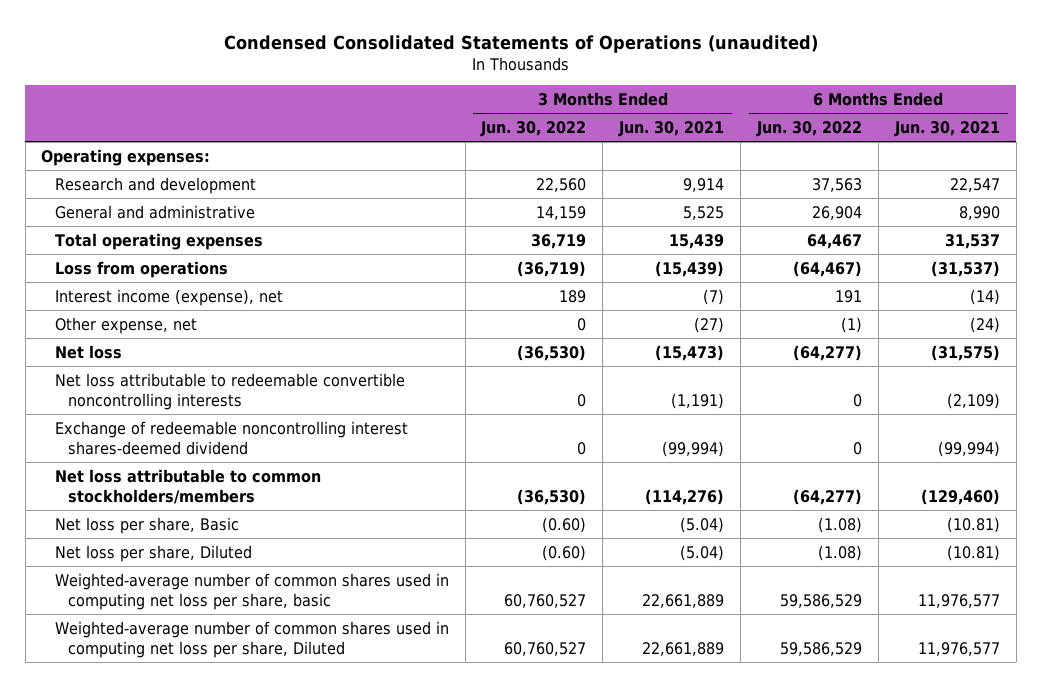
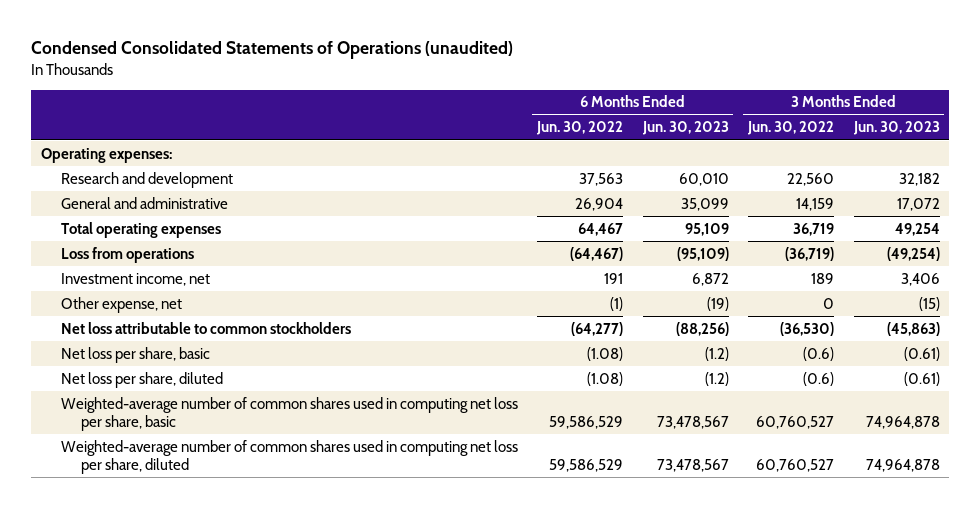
- | 3 Months Ended Jun. 30, 2022 | 3 Months Ended Jun. 30, 2021 | 6 Months Ended Jun. 30, 2022 | 6 Months Ended Jun. 30, 2021
+ | 6 Months Ended Jun. 30, 2022 | 6 Months Ended Jun. 30, 2023 | 3 Months Ended Jun. 30, 2022 | 3 Months Ended Jun. 30, 2023
- Interest income (expense), net | 189 | (7) | 191 | (14)
+ Investment income, net | 191 | 6,872 | 189 | 3,406
- Net loss | (36,530) | (15,473) | (64,277) | (31,575)
- Net loss attributable to redeemable convertible noncontrolling interests | 0 | (1,191) | 0 | (2,109)
- Exchange of redeemable noncontrolling interest shares-deemed dividend | 0 | (99,994) | 0 | (99,994)
- Net loss attributable to common stockholders/members | (36,530) | (114,276) | (64,277) | (129,460)
- Net loss per share, Basic | (0.60) | (5.04) | (1.08) | (10.81)
- Net loss per share, Diluted | (0.60) | (5.04) | (1.08) | (10.81)
+ Net loss attributable to common stockholders | (64,277) | (88,256) | (36,530) | (45,863)
+ Net loss per share, basic | (1.08) | (1.2) | (0.6) | (0.61)
+ Net loss per share, diluted | (1.08) | (1.2) | (0.6) | (0.61)
- Weighted-average number of common shares used in computing net loss per share, Diluted | 60,760,527 | 22,661,889 | 59,586,529 | 11,976,577
+ Weighted-average number of common shares used in computing net loss per share, diluted | 59,586,529 | 73,478,567 | 60,760,527 | 74,964,878

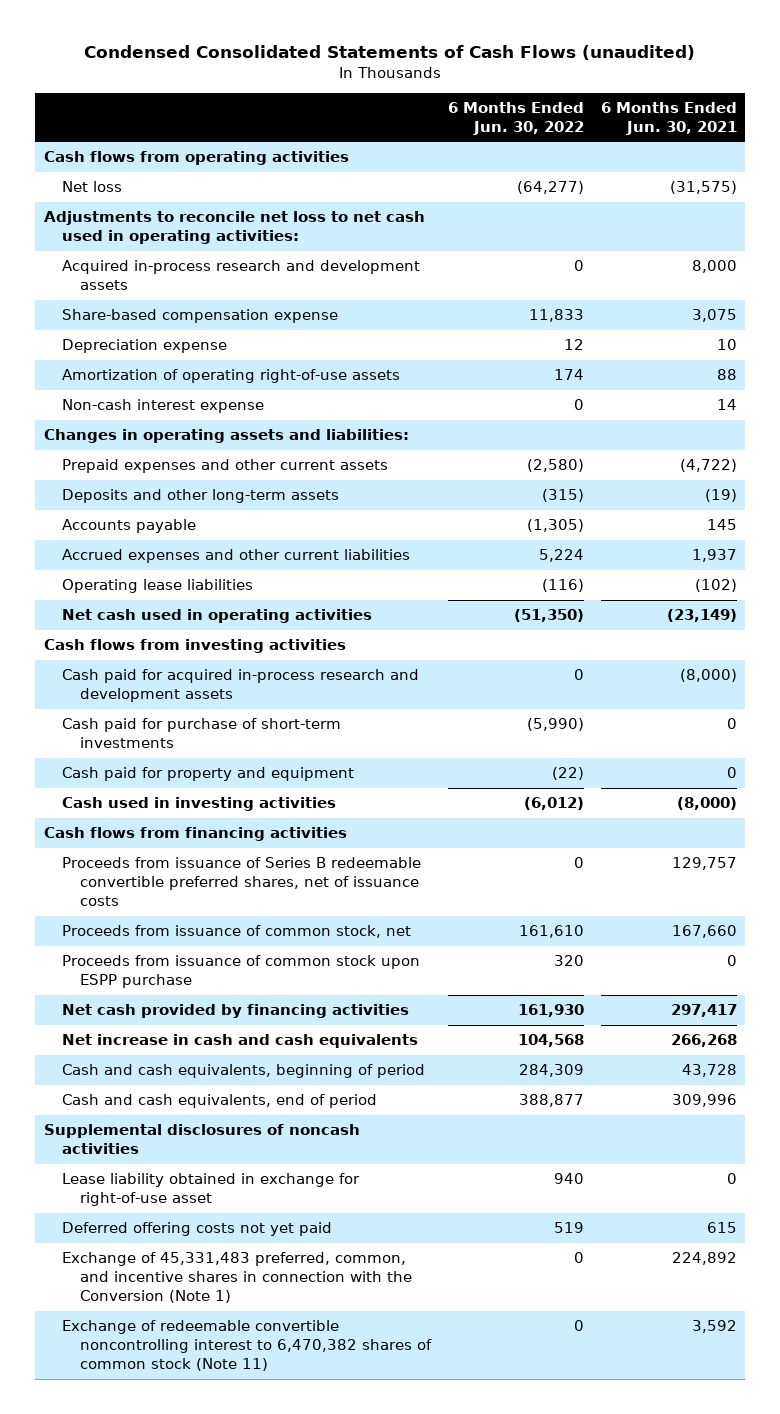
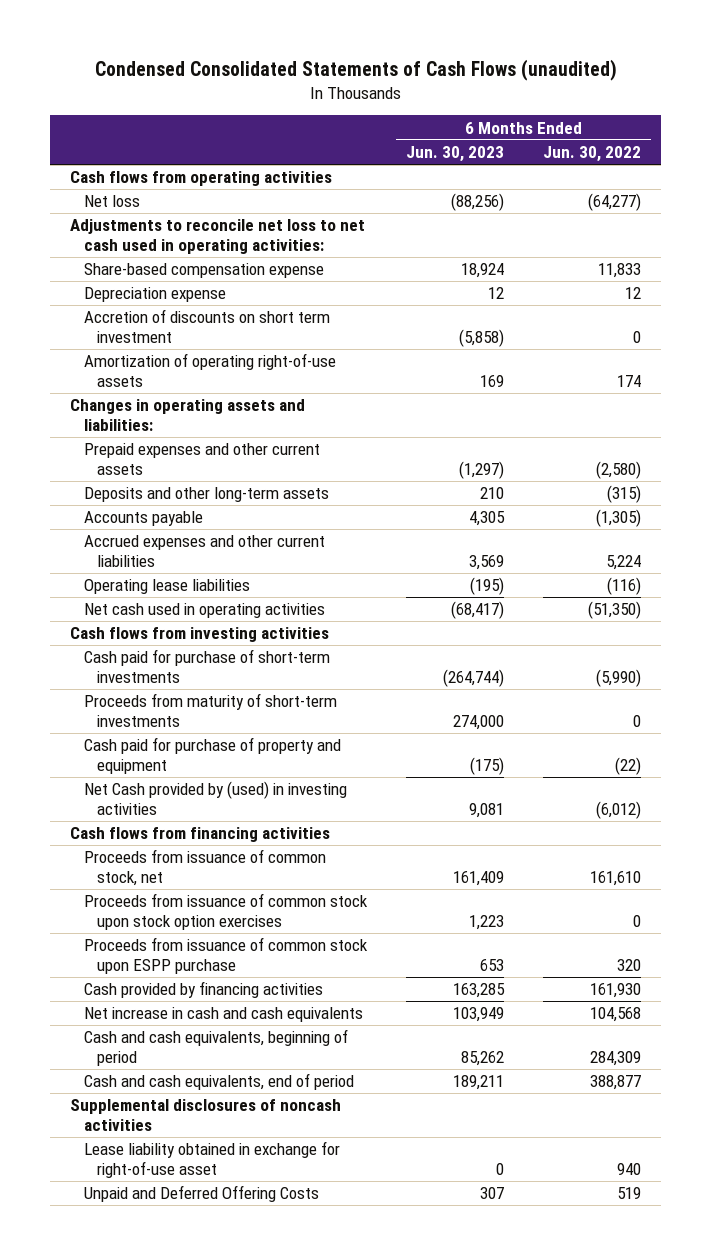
- | 6 Months Ended Jun. 30, 2022 | 6 Months Ended Jun. 30, 2021
+ | 6 Months Ended Jun. 30, 2023 | 6 Months Ended Jun. 30, 2022
- Acquired in-process research and development assets | 0 | 8,000
+ Accretion of discounts on short term investment | (5,858) | 0
- Non-cash interest expense | 0 | 14
- Cash paid for acquired in-process research and development assets | 0 | (8,000)
- Cash paid for property and equipment | (22) | 0
- Cash used in investing activities | (6,012) | (8,000)
+ Proceeds from maturity of short-term investments | 274,000 | 0
+ Cash paid for purchase of property and equipment | (175) | (22)
+ Net Cash provided by (used) in investing activities | 9,081 | (6,012)
- Proceeds from issuance of Series B redeemable convertible preferred shares, net of issuance costs | 0 | 129,757
+ Proceeds from issuance of common stock upon stock option exercises | 1,223 | 0
- Net cash provided by financing activities | 161,930 | 297,417
+ Cash provided by financing activities | 163,285 | 161,930
- Deferred offering costs not yet paid | 519 | 615
- Exchange of 45,331,483 preferred, common, and incentive shares in connection with the Conversion (Note 1) | 0 | 224,892
- Exchange of redeemable convertible noncontrolling interest to 6,470,382 shares of common stock (Note 11) | 0 | 3,592
+ Unpaid and Deferred Offering Costs | 307 | 519

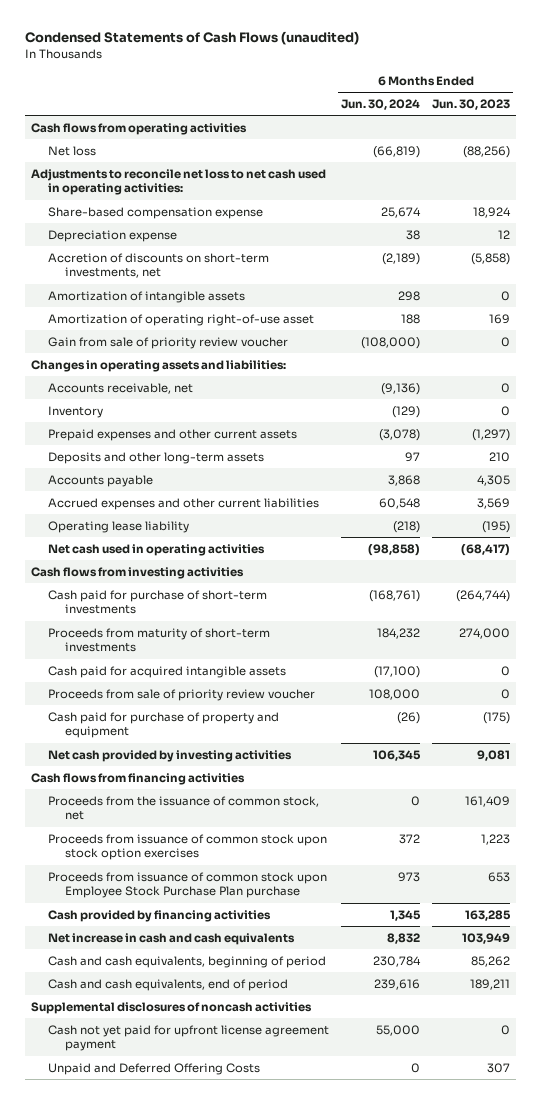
- Condensed Consolidated Statements of Cash Flows (unaudited)
+ Condensed Statements of Cash Flows (unaudited)
- | 6 Months Ended Jun. 30, 2023 | 6 Months Ended Jun. 30, 2022
+ | 6 Months Ended Jun. 30, 2024 | 6 Months Ended Jun. 30, 2023
- Accretion of discounts on short term investment | (5,858) | 0
- Amortization of operating right-of-use assets | 169 | 174
+ Accretion of discounts on short-term investments, net | (2,189) | (5,858)
+ Amortization of intangible assets | 298 | 0
+ Amortization of operating right-of-use asset | 188 | 169
+ Gain from sale of priority review voucher | (108,000) | 0
+ Accounts receivable, net | (9,136) | 0
+ Inventory | (129) | 0
- Operating lease liabilities | (195) | (116)
+ Operating lease liability | (218) | (195)
+ Cash paid for acquired intangible assets | (17,100) | 0
+ Proceeds from sale of priority review voucher | 108,000 | 0
- Net Cash provided by (used) in investing activities | 9,081 | (6,012)
+ Net cash provided by investing activities | 106,345 | 9,081
- Proceeds from issuance of common stock, net | 161,409 | 161,610
+ Proceeds from the issuance of common stock, net | 0 | 161,409
- Proceeds from issuance of common stock upon ESPP purchase | 653 | 320
+ Proceeds from issuance of common stock upon Employee Stock Purchase Plan purchase | 973 | 653
- Lease liability obtained in exchange for right-of-use asset | 0 | 940
+ Cash not yet paid for upfront license agreement payment | 55,000 | 0

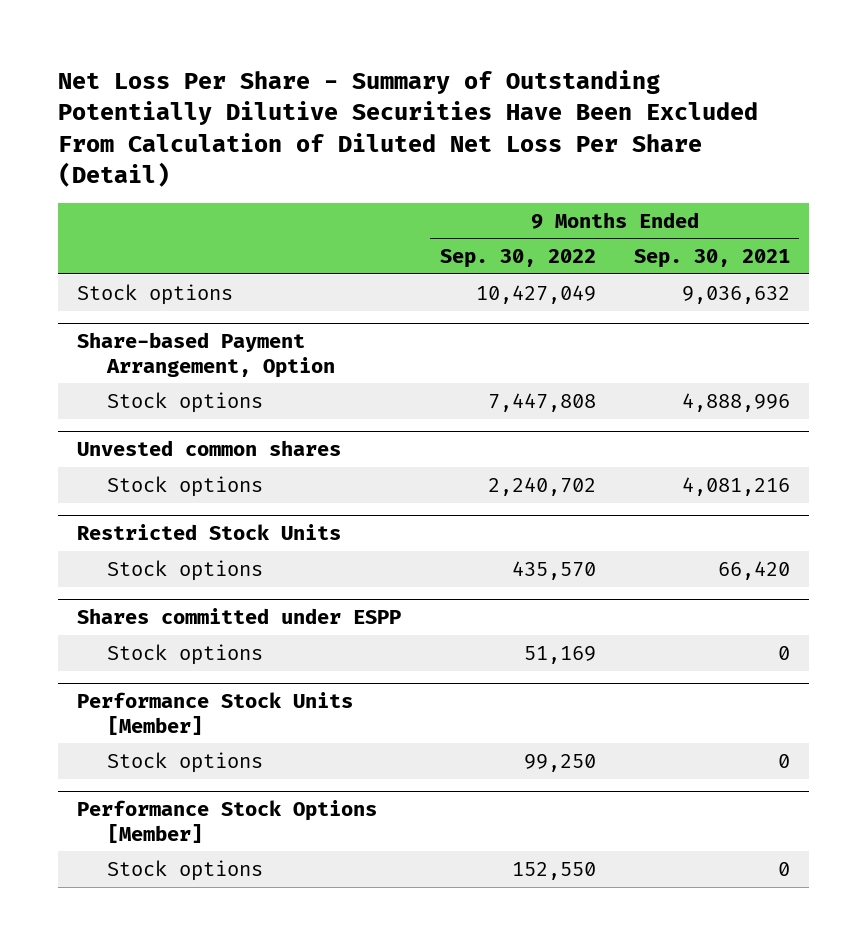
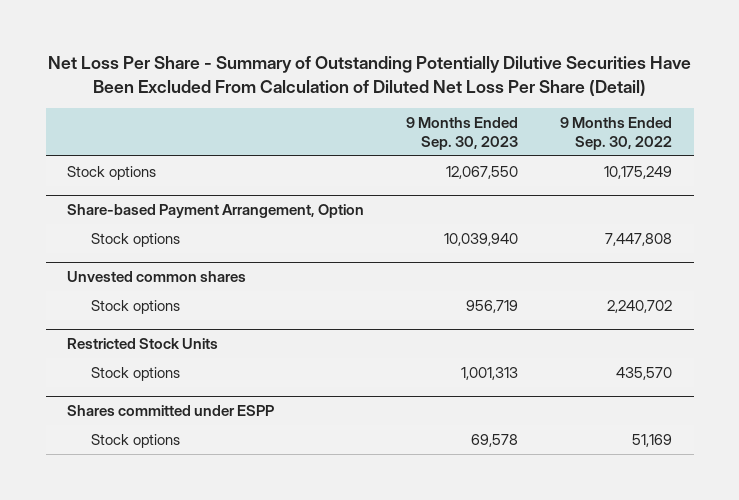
- | 9 Months Ended Sep. 30, 2022 | 9 Months Ended Sep. 30, 2021
+ | 9 Months Ended Sep. 30, 2023 | 9 Months Ended Sep. 30, 2022
- Stock options | 10,427,049 | 9,036,632
+ Stock options | 12,067,550 | 10,175,249
- Performance Stock Units [Member]
- Stock options | 99,250 | 0
- Performance Stock Options [Member]
- Stock options | 152,550 | 0

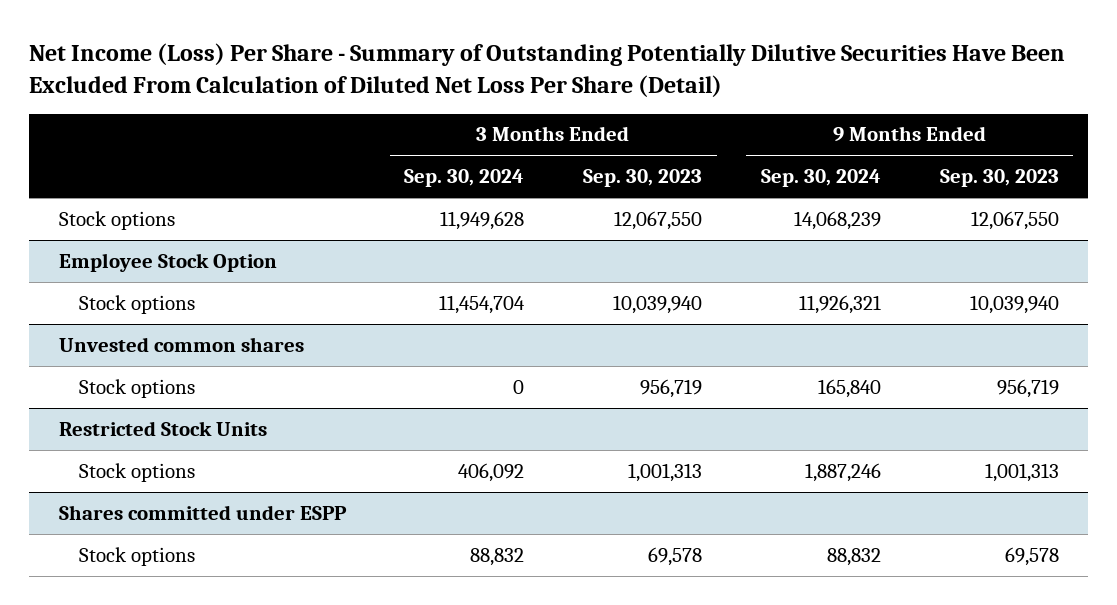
- Net Loss Per Share - Summary of Outstanding Potentially Dilutive Securities Have Been Excluded From Calculation of Diluted Net Loss Per Share (Detail)
+ Net Income (Loss) Per Share - Summary of Outstanding Potentially Dilutive Securities Have Been Excluded From Calculation of Diluted Net Loss Per Share (Detail)
- | 9 Months Ended Sep. 30, 2023 | 9 Months Ended Sep. 30, 2022
+ | 3 Months Ended Sep. 30, 2024 | 3 Months Ended Sep. 30, 2023 | 9 Months Ended Sep. 30, 2024 | 9 Months Ended Sep. 30, 2023
- Share-based Payment Arrangement, Option
+ Employee Stock Option

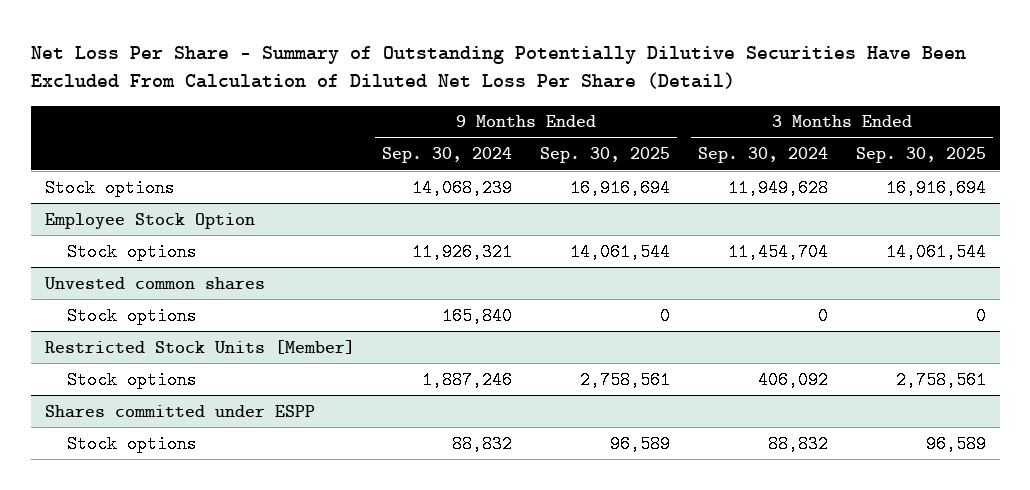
- Net Income (Loss) Per Share - Summary of Outstanding Potentially Dilutive Securities Have Been Excluded From Calculation of Diluted Net Loss Per Share (Detail)
+ Net Loss Per Share - Summary of Outstanding Potentially Dilutive Securities Have Been Excluded From Calculation of Diluted Net Loss Per Share (Detail)
- | 3 Months Ended Sep. 30, 2024 | 3 Months Ended Sep. 30, 2023 | 9 Months Ended Sep. 30, 2024 | 9 Months Ended Sep. 30, 2023
+ | 9 Months Ended Sep. 30, 2024 | 9 Months Ended Sep. 30, 2025 | 3 Months Ended Sep. 30, 2024 | 3 Months Ended Sep. 30, 2025
- Restricted Stock Units
+ Restricted Stock Units [Member]

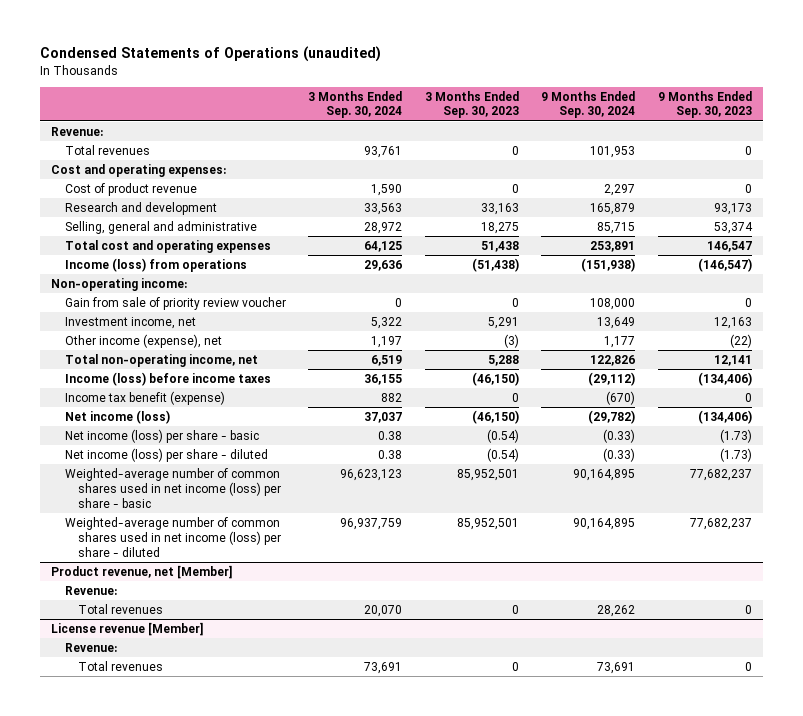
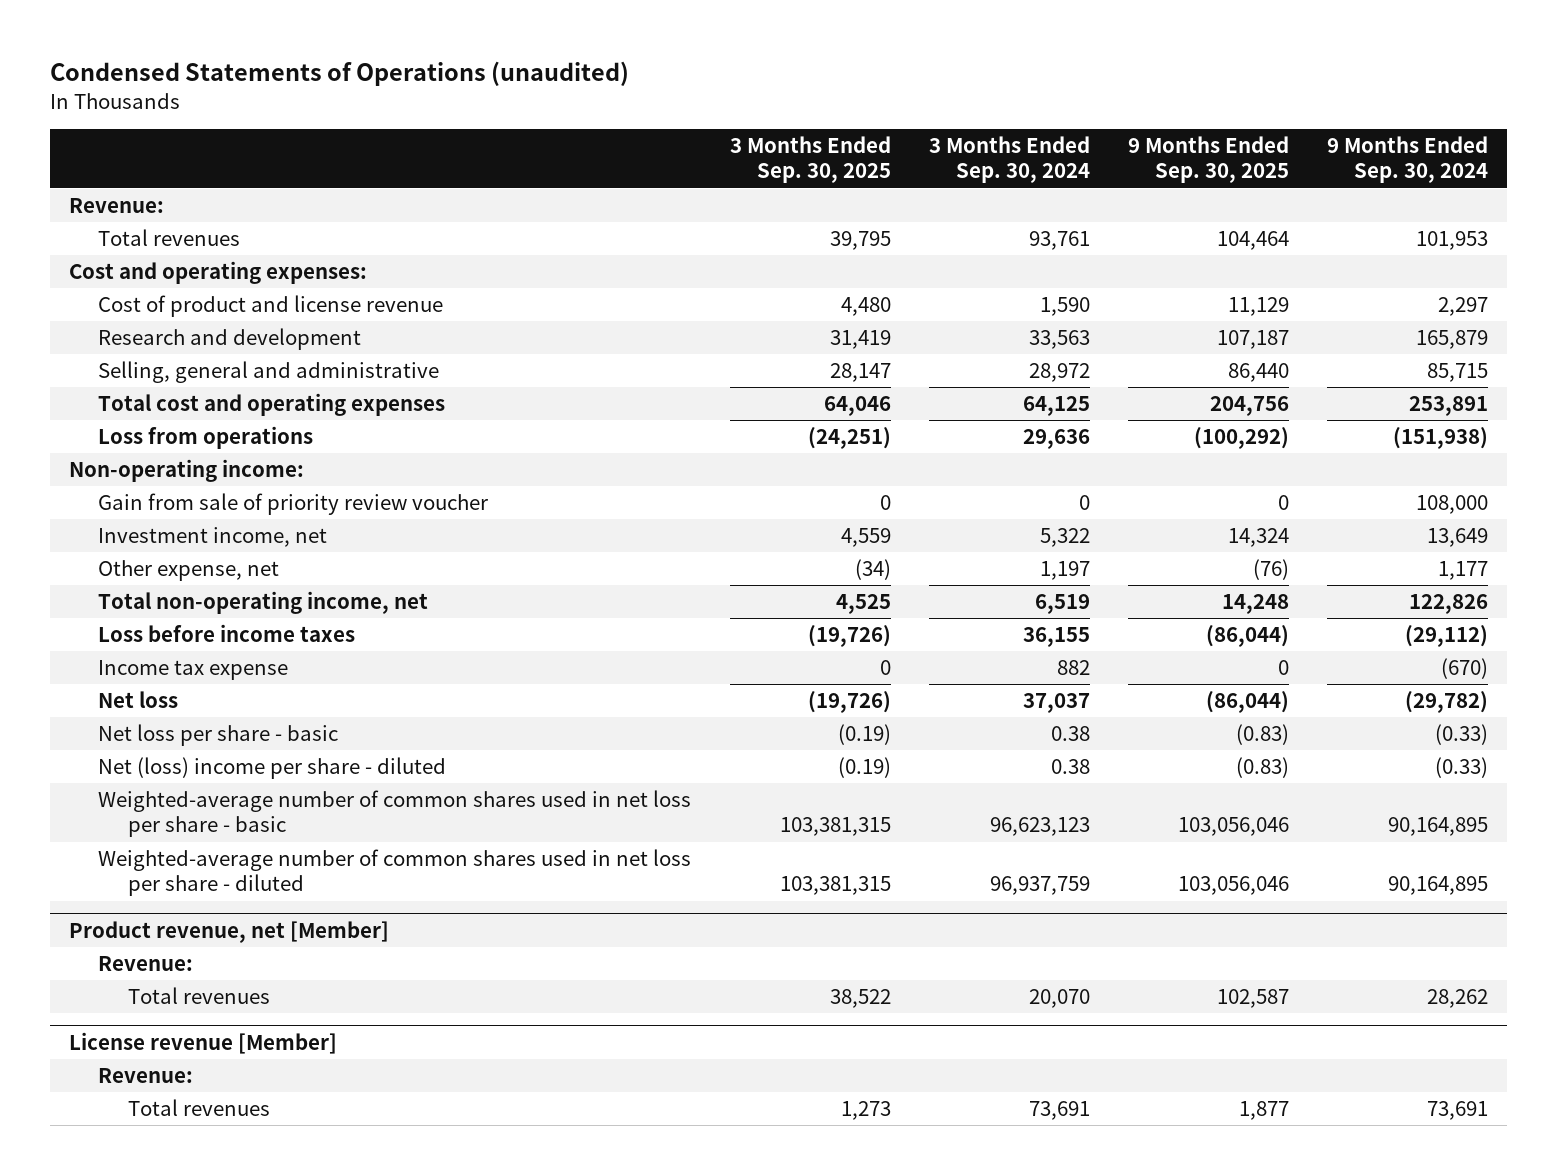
- | 3 Months Ended Sep. 30, 2024 | 3 Months Ended Sep. 30, 2023 | 9 Months Ended Sep. 30, 2024 | 9 Months Ended Sep. 30, 2023
+ | 3 Months Ended Sep. 30, 2025 | 3 Months Ended Sep. 30, 2024 | 9 Months Ended Sep. 30, 2025 | 9 Months Ended Sep. 30, 2024
- Cost of product revenue | 1,590 | 0 | 2,297 | 0
+ Cost of product and license revenue | 4,480 | 1,590 | 11,129 | 2,297
- Income (loss) from operations | 29,636 | (51,438) | (151,938) | (146,547)
+ Loss from operations | (24,251) | 29,636 | (100,292) | (151,938)
- Other income (expense), net | 1,197 | (3) | 1,177 | (22)
+ Other expense, net | (34) | 1,197 | (76) | 1,177
- Income (loss) before income taxes | 36,155 | (46,150) | (29,112) | (134,406)
- Income tax benefit (expense) | 882 | 0 | (670) | 0
- Net income (loss) | 37,037 | (46,150) | (29,782) | (134,406)
- Net income (loss) per share - basic | 0.38 | (0.54) | (0.33) | (1.73)
- Net income (loss) per share - diluted | 0.38 | (0.54) | (0.33) | (1.73)
- Weighted-average number of common shares used in net income (loss) per share - basic | 96,623,123 | 85,952,501 | 90,164,895 | 77,682,237
- Weighted-average number of common shares used in net income (loss) per share - diluted | 96,937,759 | 85,952,501 | 90,164,895 | 77,682,237
+ Loss before income taxes | (19,726) | 36,155 | (86,044) | (29,112)
+ Income tax expense | 0 | 882 | 0 | (670)
+ Net loss | (19,726) | 37,037 | (86,044) | (29,782)
+ Net loss per share - basic | (0.19) | 0.38 | (0.83) | (0.33)
+ Net (loss) income per share - diluted | (0.19) | 0.38 | (0.83) | (0.33)
+ Weighted-average number of common shares used in net loss per share - basic | 103,381,315 | 96,623,123 | 103,056,046 | 90,164,895
+ Weighted-average number of common shares used in net loss per share - diluted | 103,381,315 | 96,937,759 | 103,056,046 | 90,164,895

